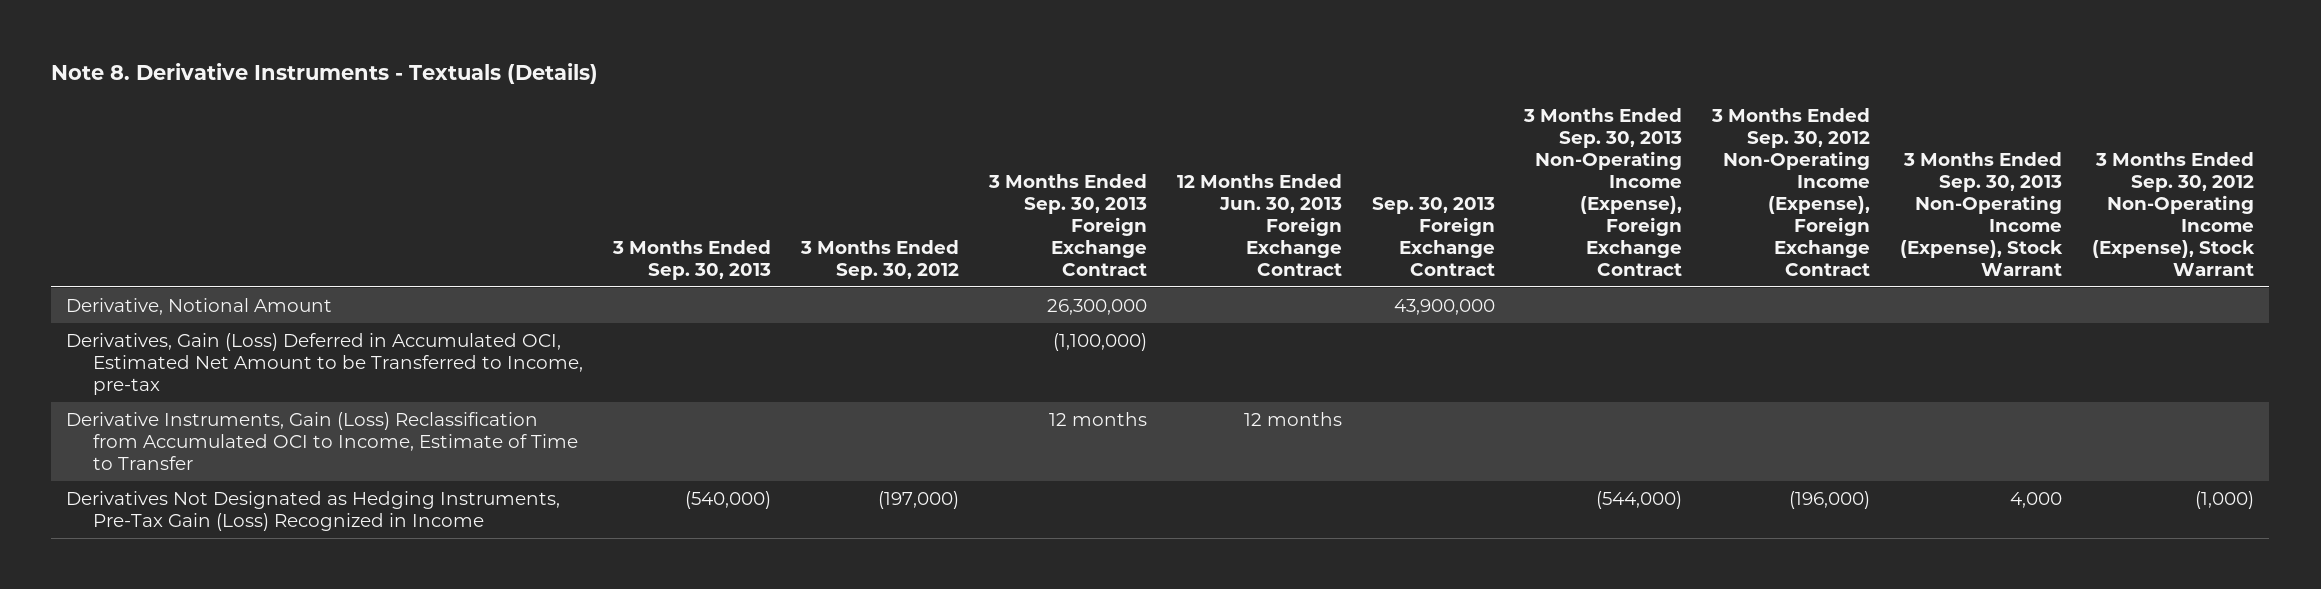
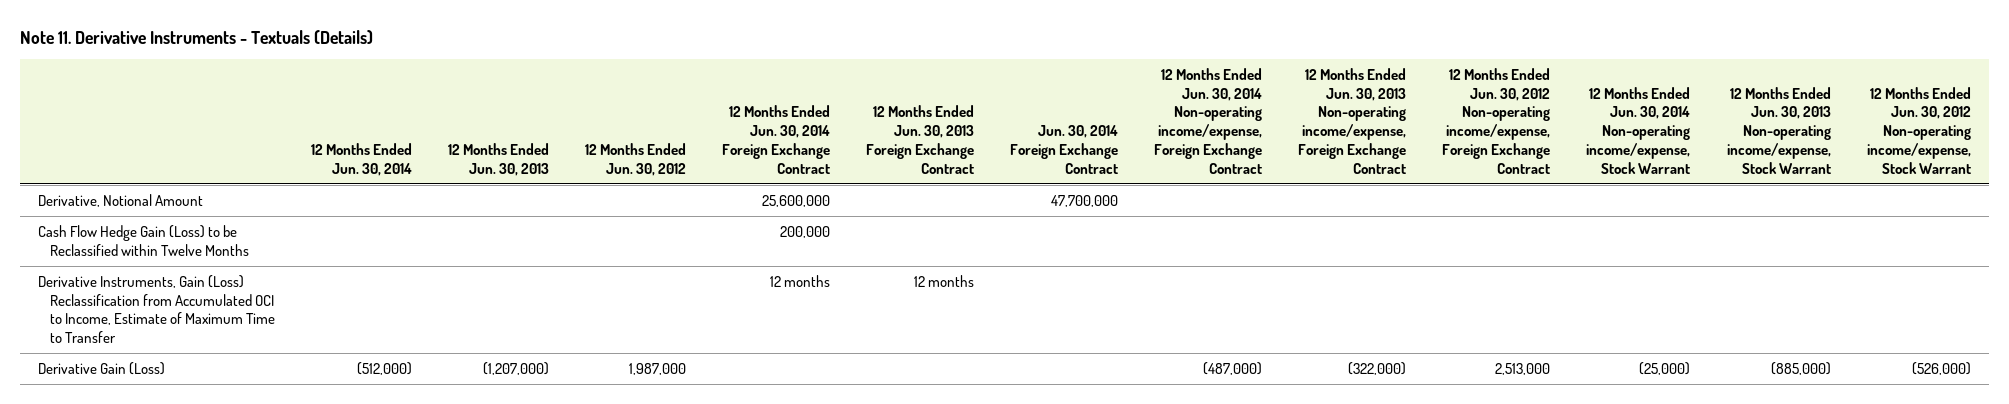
- Note 8. Derivative Instruments - Textuals (Details)
+ Note 11. Derivative Instruments - Textuals (Details)
- | 3 Months Ended Sep. 30, 2013 | 3 Months Ended Sep. 30, 2012 | 3 Months Ended Sep. 30, 2013 Foreign Exchange Contract | 12 Months Ended Jun. 30, 2013 Foreign Exchange Contract | Sep. 30, 2013 Foreign Exchange Contract | 3 Months Ended Sep. 30, 2013 Non-Operating Income (Expense), Foreign Exchange Contract | 3 Months Ended Sep. 30, 2012 Non-Operating Income (Expense), Foreign Exchange Contract | 3 Months Ended Sep. 30, 2013 Non-Operating Income (Expense), Stock Warrant | 3 Months Ended Sep. 30, 2012 Non-Operating Income (Expense), Stock Warrant
+ | 12 Months Ended Jun. 30, 2014 | 12 Months Ended Jun. 30, 2013 | 12 Months Ended Jun. 30, 2012 | 12 Months Ended Jun. 30, 2014 Foreign Exchange Contract | 12 Months Ended Jun. 30, 2013 Foreign Exchange Contract | Jun. 30, 2014 Foreign Exchange Contract | 12 Months Ended Jun. 30, 2014 Non-operating income/expense, Foreign Exchange Contract | 12 Months Ended Jun. 30, 2013 Non-operating income/expense, Foreign Exchange Contract | 12 Months Ended Jun. 30, 2012 Non-operating income/expense, Foreign Exchange Contract | 12 Months Ended Jun. 30, 2014 Non-operating income/expense, Stock Warrant | 12 Months Ended Jun. 30, 2013 Non-operating income/expense, Stock Warrant | 12 Months Ended Jun. 30, 2012 Non-operating income/expense, Stock Warrant
- Derivatives, Gain (Loss) Deferred in Accumulated OCI, Estimated Net Amount to be Transferred to Income, pre-tax | | | (1,100,000) | | | | | |
- Derivative Instruments, Gain (Loss) Reclassification from Accumulated OCI to Income, Estimate of Time to Transfer | | | 12 months | 12 months | | | | |
- Derivatives Not Designated as Hedging Instruments, Pre-Tax Gain (Loss) Recognized in Income | (540,000) | (197,000) | | | | (544,000) | (196,000) | 4,000 | (1,000)
+ Cash Flow Hedge Gain (Loss) to be Reclassified within Twelve Months | | | | 200,000 | | | | | | | |
+ Derivative Instruments, Gain (Loss) Reclassification from Accumulated OCI to Income, Estimate of Maximum Time to Transfer | | | | 12 months | 12 months | | | | | | |
+ Derivative Gain (Loss) | (512,000) | (1,207,000) | 1,987,000 | | | | (487,000) | (322,000) | 2,513,000 | (25,000) | (885,000) | (526,000)

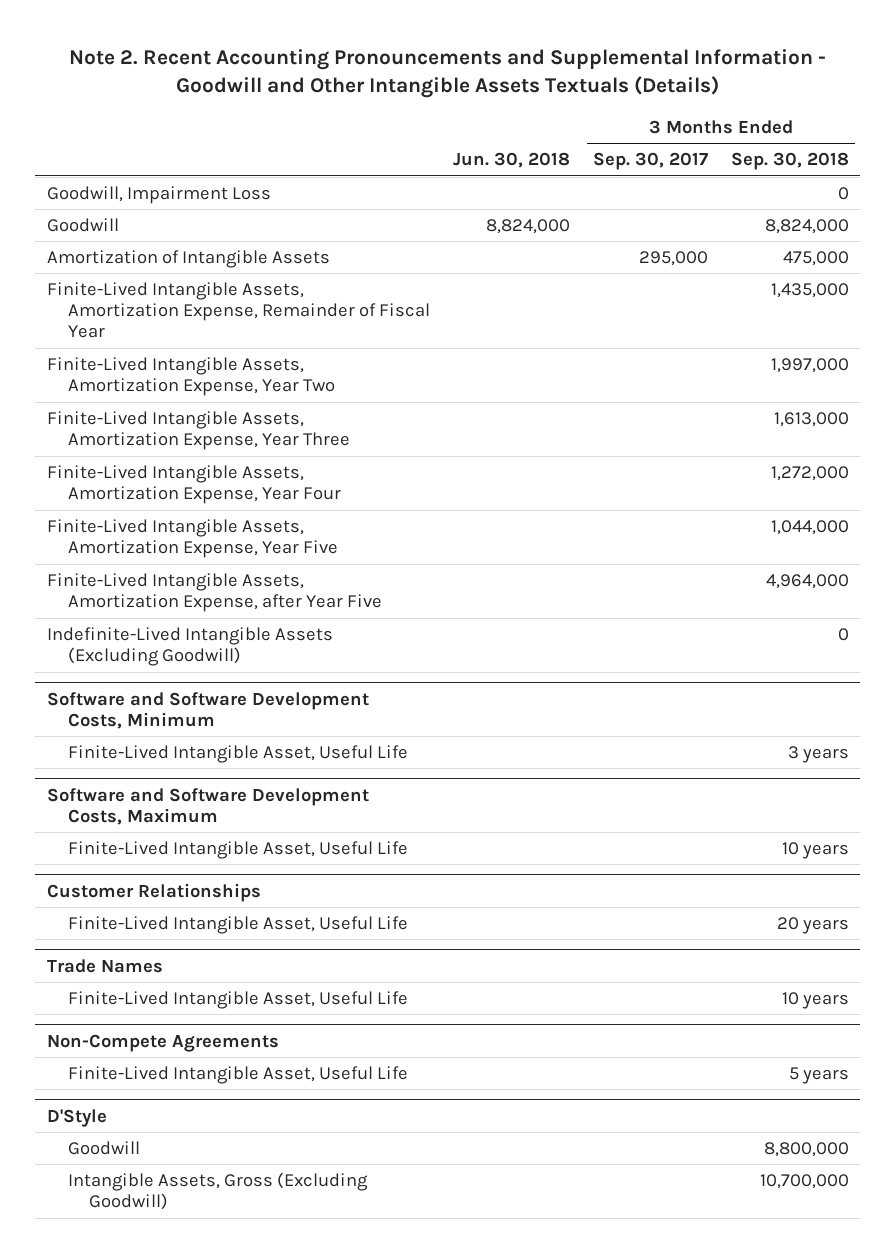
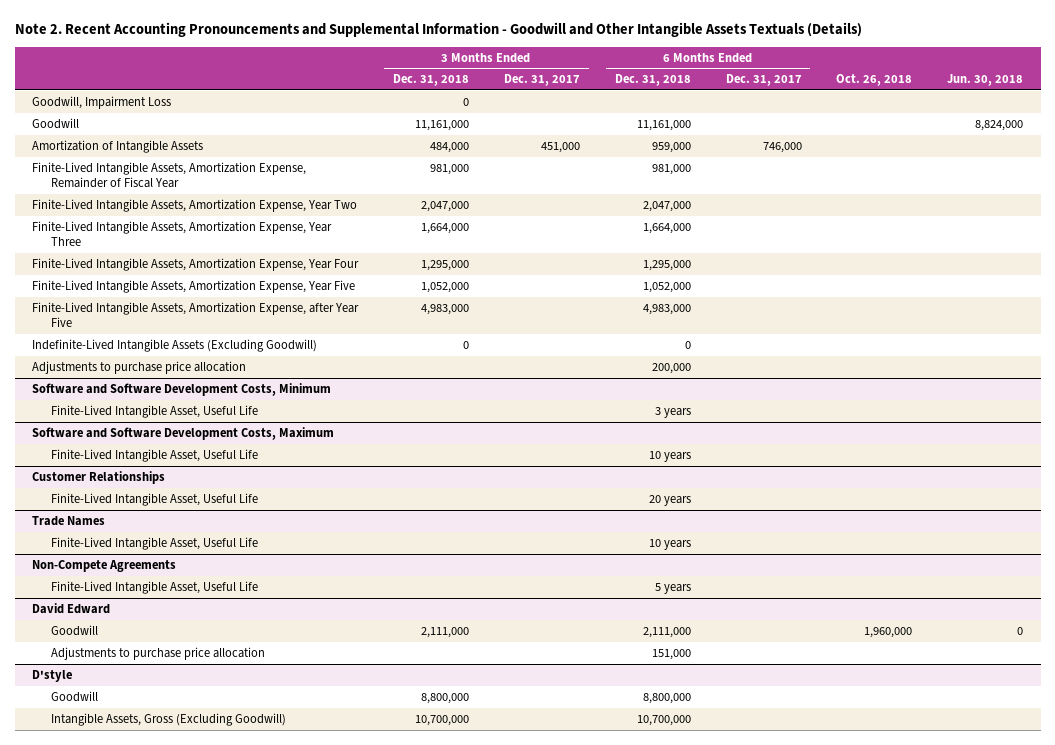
- | Jun. 30, 2018 | 3 Months Ended Sep. 30, 2017 | 3 Months Ended Sep. 30, 2018
+ | 3 Months Ended Dec. 31, 2018 | 3 Months Ended Dec. 31, 2017 | 6 Months Ended Dec. 31, 2018 | 6 Months Ended Dec. 31, 2017 | Oct. 26, 2018 | Jun. 30, 2018
+ Adjustments to purchase price allocation | | | 200,000 | | |
- D'Style
+ David Edward
+ Goodwill | 2,111,000 | | 2,111,000 | | 1,960,000 | 0
+ Adjustments to purchase price allocation | | | 151,000 | | |
+ D'style

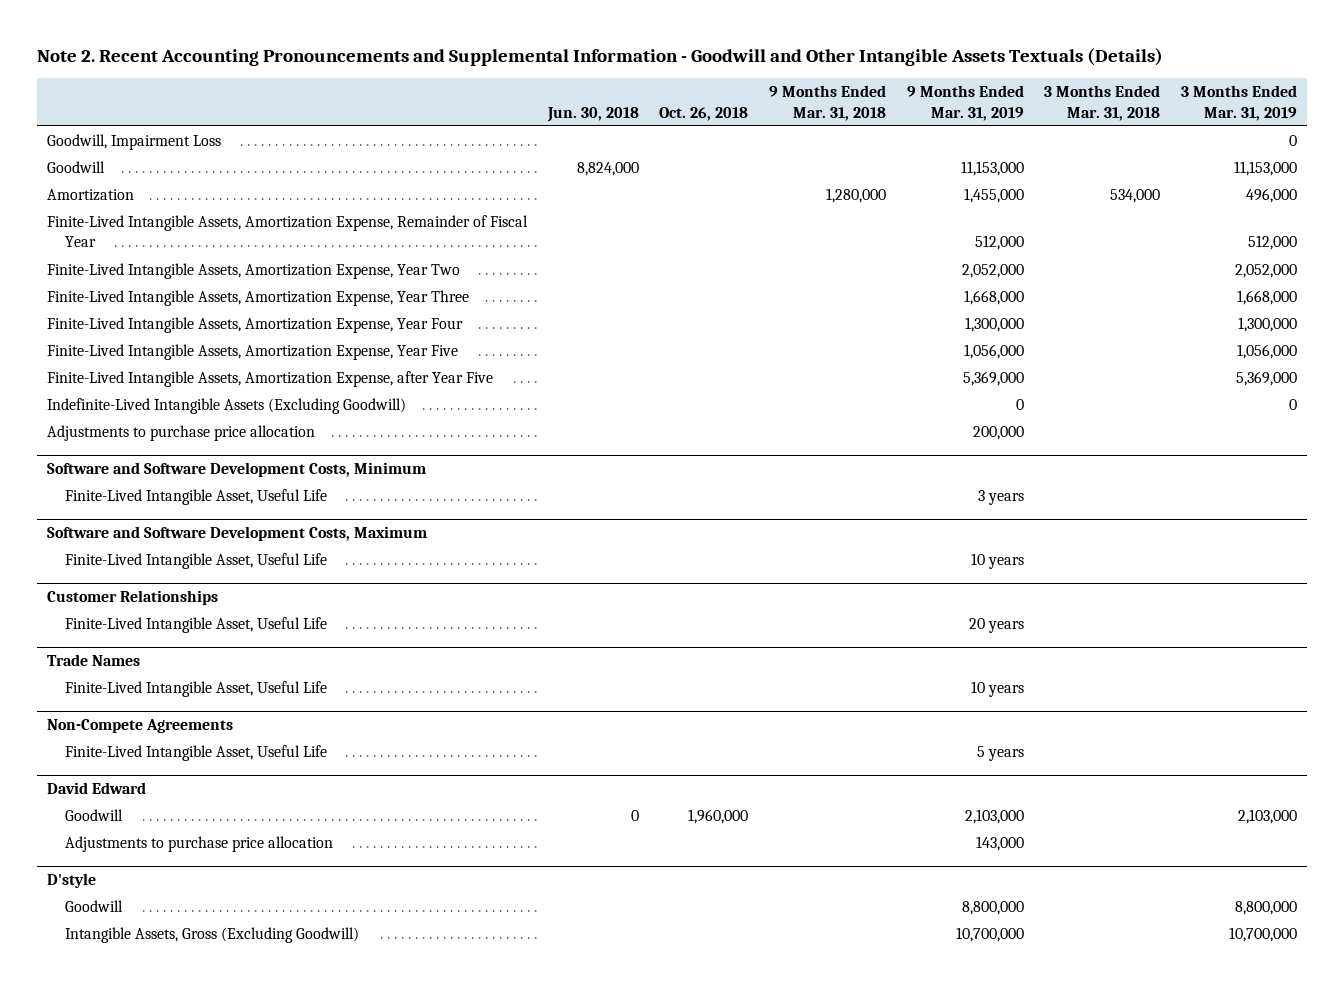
- | 3 Months Ended Dec. 31, 2018 | 3 Months Ended Dec. 31, 2017 | 6 Months Ended Dec. 31, 2018 | 6 Months Ended Dec. 31, 2017 | Oct. 26, 2018 | Jun. 30, 2018
+ | Jun. 30, 2018 | Oct. 26, 2018 | 9 Months Ended Mar. 31, 2018 | 9 Months Ended Mar. 31, 2019 | 3 Months Ended Mar. 31, 2018 | 3 Months Ended Mar. 31, 2019
- Amortization of Intangible Assets | 484,000 | 451,000 | 959,000 | 746,000 | |
+ Amortization | | | 1,280,000 | 1,455,000 | 534,000 | 496,000

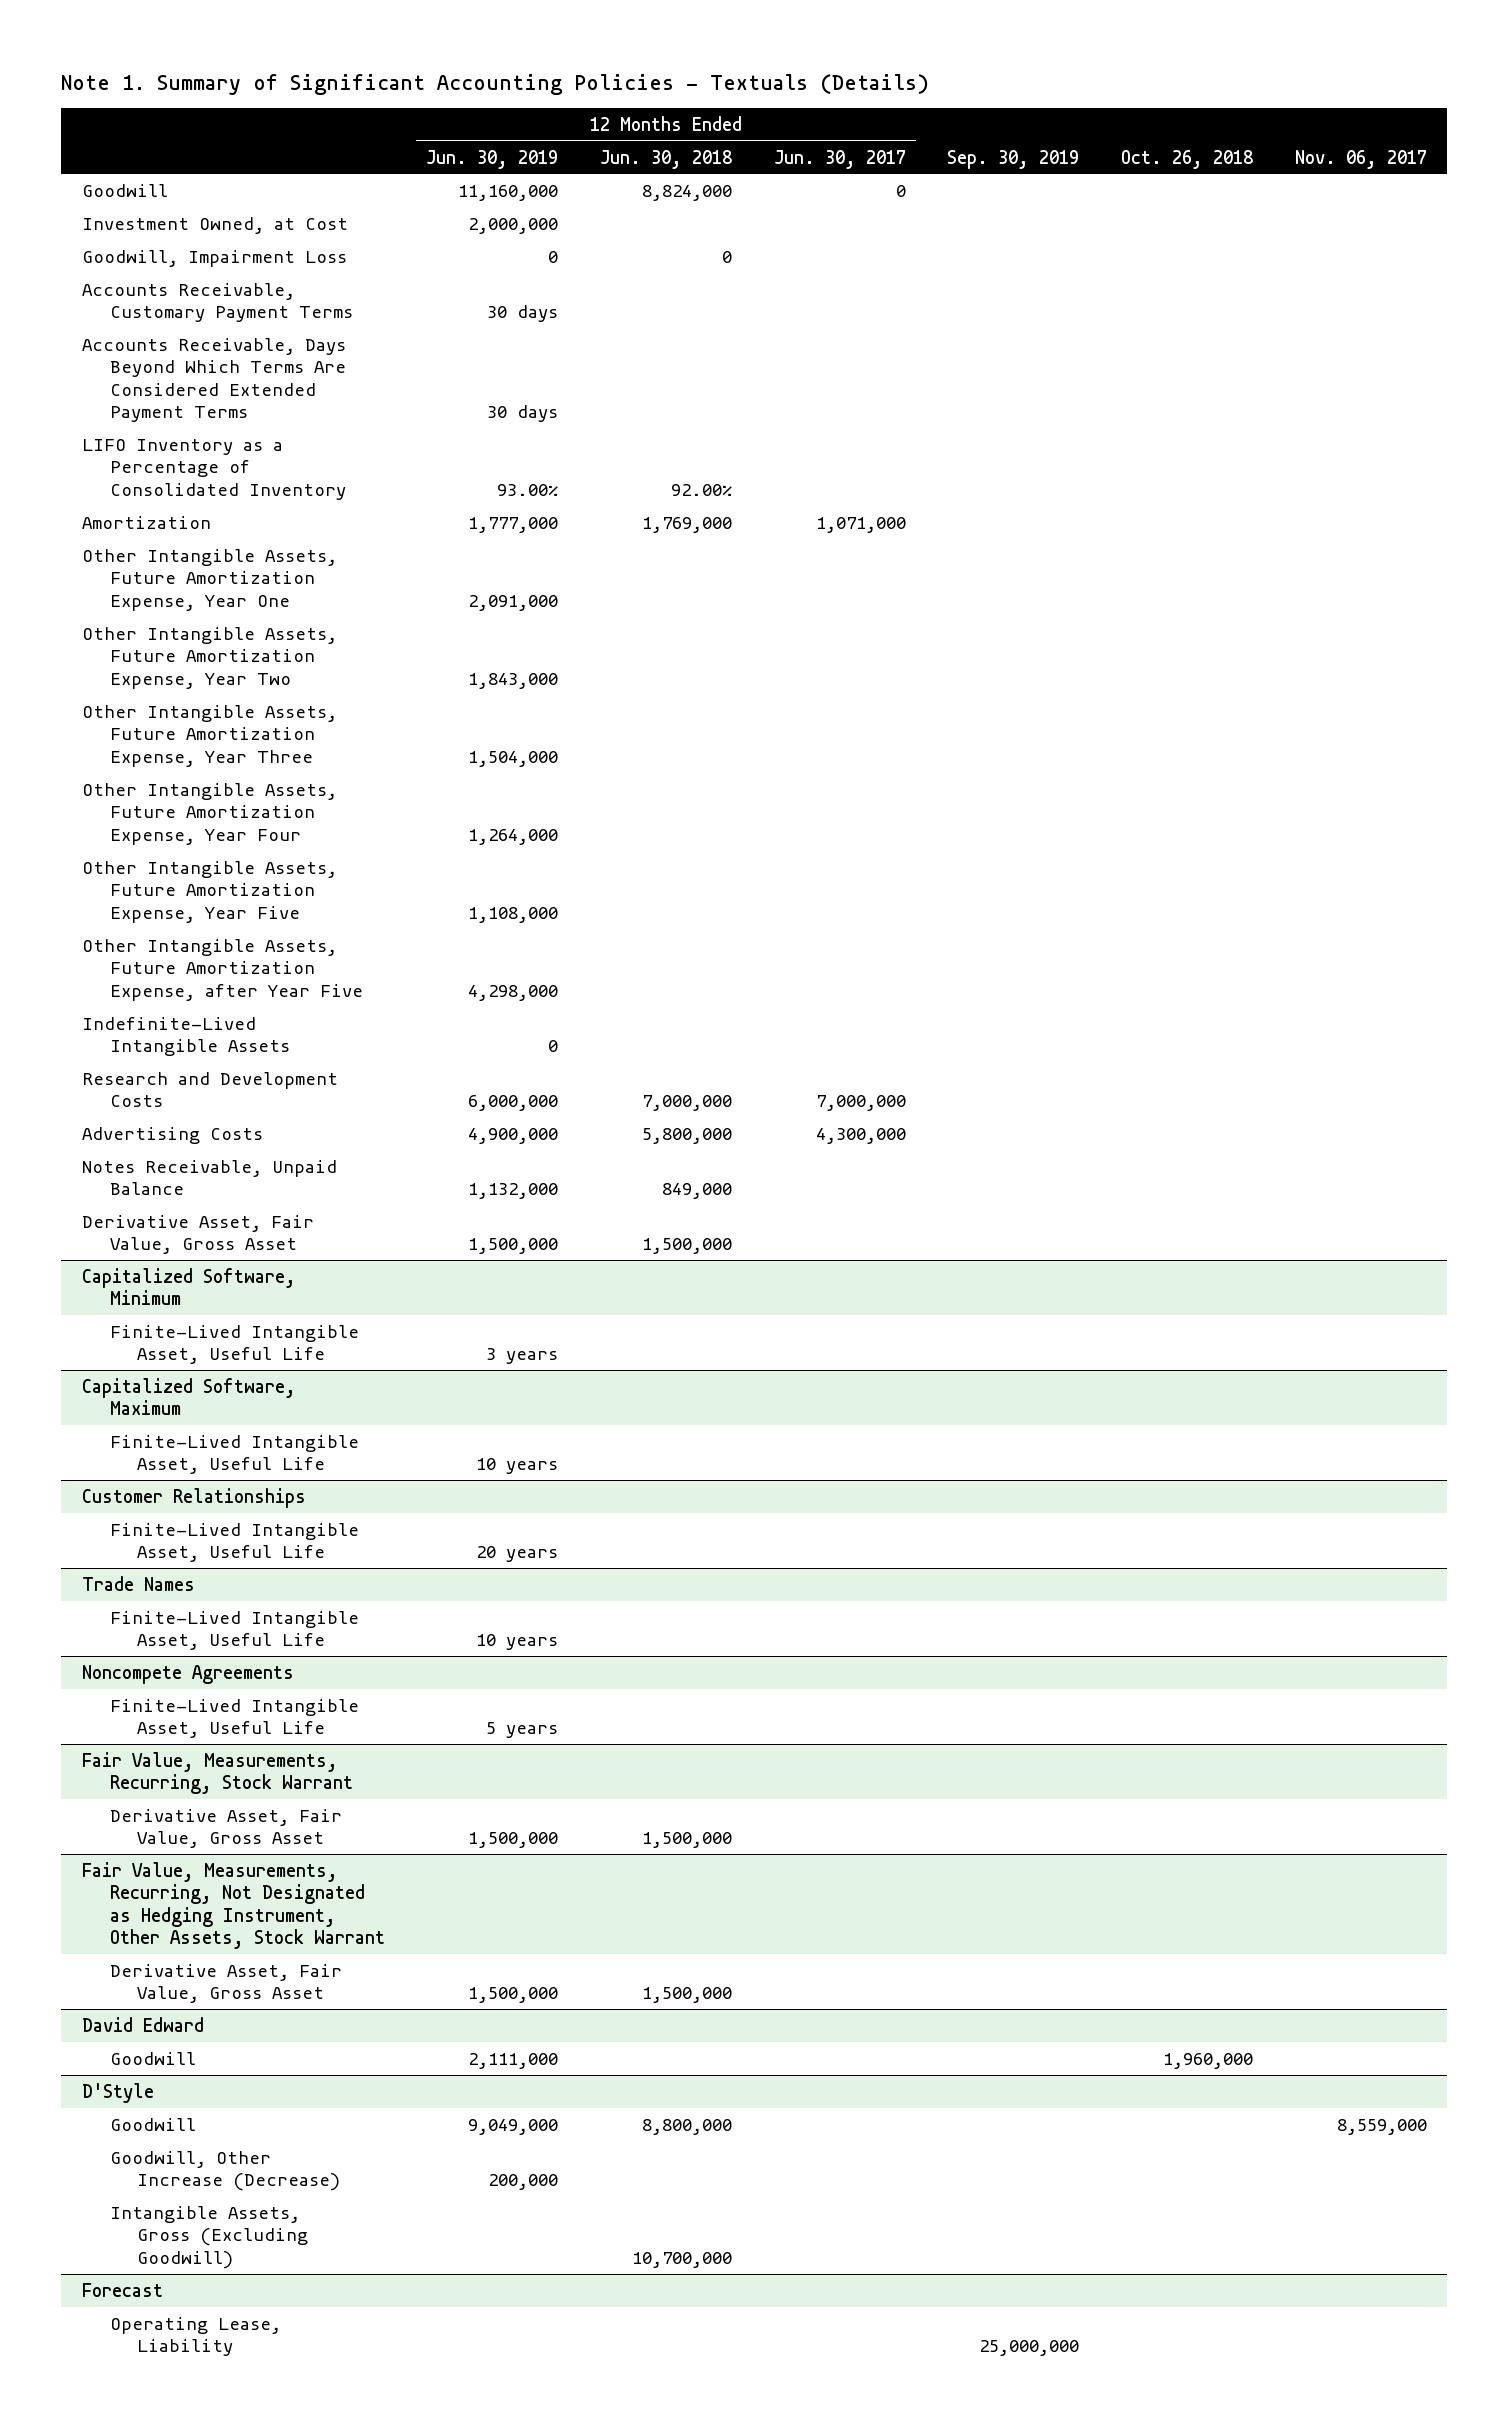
- Note 2. Recent Accounting Pronouncements and Supplemental Information - Goodwill and Other Intangible Assets Textuals (Details)
+ Note 1. Summary of Significant Accounting Policies - Textuals (Details)
- | Jun. 30, 2018 | Oct. 26, 2018 | 9 Months Ended Mar. 31, 2018 | 9 Months Ended Mar. 31, 2019 | 3 Months Ended Mar. 31, 2018 | 3 Months Ended Mar. 31, 2019
+ | 12 Months Ended Jun. 30, 2019 | 12 Months Ended Jun. 30, 2018 | 12 Months Ended Jun. 30, 2017 | Sep. 30, 2019 | Oct. 26, 2018 | Nov. 06, 2017
+ Investment Owned, at Cost | 2,000,000 | | | | |
moved down: Goodwill, Impairment Loss | 0 | 0 | | | |
+ Accounts Receivable, Customary Payment Terms | 30 days | | | | |
+ Accounts Receivable, Days Beyond Which Terms Are Considered Extended Payment Terms | 30 days | | | | |
+ LIFO Inventory as a Percentage of Consolidated Inventory | 93.00% | 92.00% | | | |
- Finite-Lived Intangible Assets, Amortization Expense, Remainder of Fiscal Year | | | | 512,000 | | 512,000
- Finite-Lived Intangible Assets, Amortization Expense, Year Two | | | | 2,052,000 | | 2,052,000
- Finite-Lived Intangible Assets, Amortization Expense, Year Three | | | | 1,668,000 | | 1,668,000
- Finite-Lived Intangible Assets, Amortization Expense, Year Four | | | | 1,300,000 | | 1,300,000
- Finite-Lived Intangible Assets, Amortization Expense, Year Five | | | | 1,056,000 | | 1,056,000
- Finite-Lived Intangible Assets, Amortization Expense, after Year Five | | | | 5,369,000 | | 5,369,000
- Indefinite-Lived Intangible Assets (Excluding Goodwill) | | | | 0 | | 0
- Adjustments to purchase price allocation | | | | 200,000 | |
- Software and Software Development Costs, Minimum
- Finite-Lived Intangible Asset, Useful Life | | | | 3 years | |
- Software and Software Development Costs, Maximum
- Finite-Lived Intangible Asset, Useful Life | | | | 10 years | |
+ Other Intangible Assets, Future Amortization Expense, Year One | 2,091,000 | | | | |
+ Other Intangible Assets, Future Amortization Expense, Year Two | 1,843,000 | | | | |
+ Other Intangible Assets, Future Amortization Expense, Year Three | 1,504,000 | | | | |
+ Other Intangible Assets, Future Amortization Expense, Year Four | 1,264,000 | | | | |
+ Other Intangible Assets, Future Amortization Expense, Year Five | 1,108,000 | | | | |
+ Other Intangible Assets, Future Amortization Expense, after Year Five | 4,298,000 | | | | |
+ Indefinite-Lived Intangible Assets | 0 | | | | |
+ Research and Development Costs | 6,000,000 | 7,000,000 | 7,000,000 | | |
+ Advertising Costs | 4,900,000 | 5,800,000 | 4,300,000 | | |
+ Notes Receivable, Unpaid Balance | 1,132,000 | 849,000 | | | |
+ Derivative Asset, Fair Value, Gross Asset | 1,500,000 | 1,500,000 | | | |
+ Capitalized Software, Minimum
+ Finite-Lived Intangible Asset, Useful Life | 3 years | | | | |
+ Capitalized Software, Maximum
+ Finite-Lived Intangible Asset, Useful Life | 10 years | | | | |
- Non-Compete Agreements
+ Noncompete Agreements
+ Fair Value, Measurements, Recurring, Stock Warrant
+ Derivative Asset, Fair Value, Gross Asset | 1,500,000 | 1,500,000 | | | |
+ Fair Value, Measurements, Recurring, Not Designated as Hedging Instrument, Other Assets, Stock Warrant
+ Derivative Asset, Fair Value, Gross Asset | 1,500,000 | 1,500,000 | | | |
@ David Edward
- Adjustments to purchase price allocation | | | | 143,000 | |
- D'style
+ D'Style
+ Goodwill, Other Increase (Decrease) | 200,000 | | | | |
+ Forecast
+ Operating Lease, Liability | | | | 25,000,000 | |

